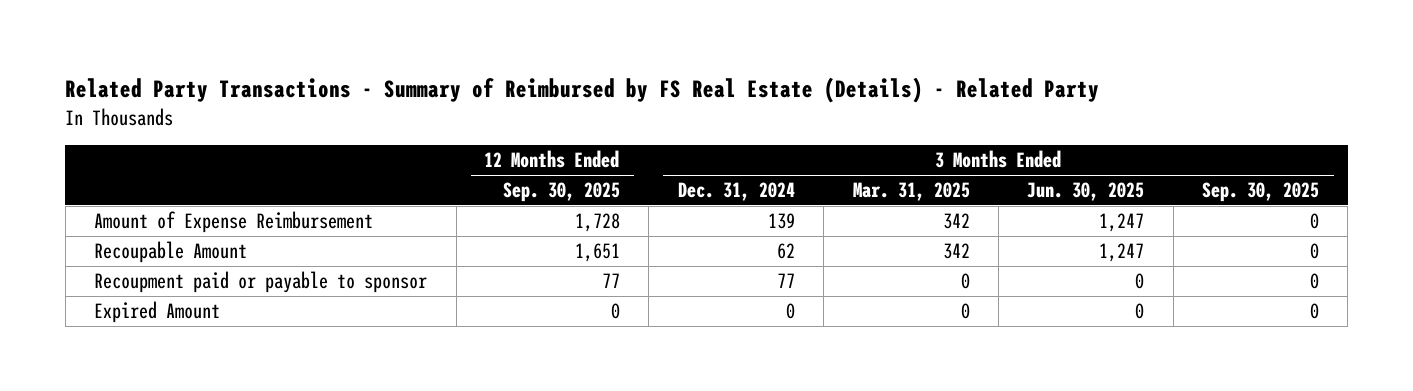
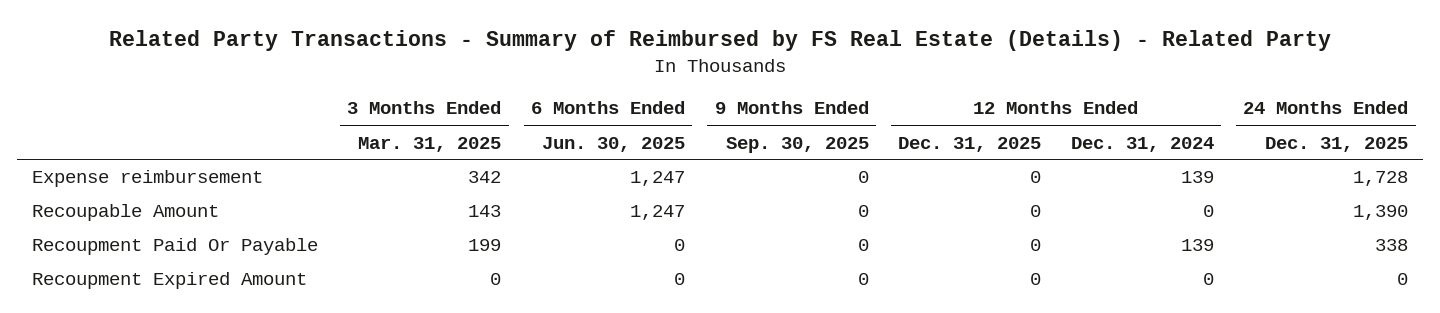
- | 12 Months Ended Sep. 30, 2025 | 3 Months Ended Dec. 31, 2024 | 3 Months Ended Mar. 31, 2025 | 3 Months Ended Jun. 30, 2025 | 3 Months Ended Sep. 30, 2025
+ | 3 Months Ended Mar. 31, 2025 | 6 Months Ended Jun. 30, 2025 | 9 Months Ended Sep. 30, 2025 | 12 Months Ended Dec. 31, 2025 | 12 Months Ended Dec. 31, 2024 | 24 Months Ended Dec. 31, 2025
- Amount of Expense Reimbursement | 1,728 | 139 | 342 | 1,247 | 0
- Recoupable Amount | 1,651 | 62 | 342 | 1,247 | 0
- Recoupment paid or payable to sponsor | 77 | 77 | 0 | 0 | 0
- Expired Amount | 0 | 0 | 0 | 0 | 0
+ Expense reimbursement | 342 | 1,247 | 0 | 0 | 139 | 1,728
+ Recoupable Amount | 143 | 1,247 | 0 | 0 | 0 | 1,390
+ Recoupment Paid Or Payable | 199 | 0 | 0 | 0 | 139 | 338
+ Recoupment Expired Amount | 0 | 0 | 0 | 0 | 0 | 0

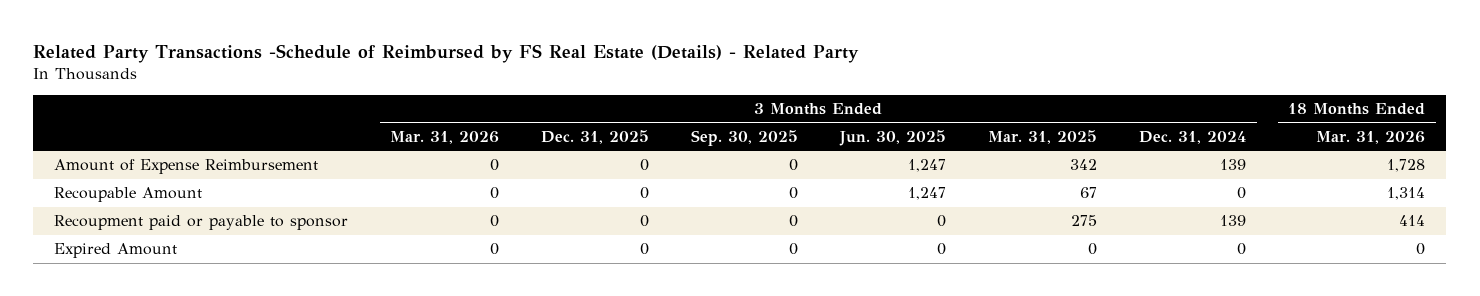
- Related Party Transactions - Summary of Reimbursed by FS Real Estate (Details) - Related Party
+ Related Party Transactions -Schedule of Reimbursed by FS Real Estate (Details) - Related Party
- | 3 Months Ended Mar. 31, 2025 | 6 Months Ended Jun. 30, 2025 | 9 Months Ended Sep. 30, 2025 | 12 Months Ended Dec. 31, 2025 | 12 Months Ended Dec. 31, 2024 | 24 Months Ended Dec. 31, 2025
+ | 3 Months Ended Mar. 31, 2026 | 3 Months Ended Dec. 31, 2025 | 3 Months Ended Sep. 30, 2025 | 3 Months Ended Jun. 30, 2025 | 3 Months Ended Mar. 31, 2025 | 3 Months Ended Dec. 31, 2024 | 18 Months Ended Mar. 31, 2026
- Expense reimbursement | 342 | 1,247 | 0 | 0 | 139 | 1,728
- Recoupable Amount | 143 | 1,247 | 0 | 0 | 0 | 1,390
- Recoupment Paid Or Payable | 199 | 0 | 0 | 0 | 139 | 338
- Recoupment Expired Amount | 0 | 0 | 0 | 0 | 0 | 0
+ Amount of Expense Reimbursement | 0 | 0 | 0 | 1,247 | 342 | 139 | 1,728
+ Recoupable Amount | 0 | 0 | 0 | 1,247 | 67 | 0 | 1,314
+ Recoupment paid or payable to sponsor | 0 | 0 | 0 | 0 | 275 | 139 | 414
+ Expired Amount | 0 | 0 | 0 | 0 | 0 | 0 | 0

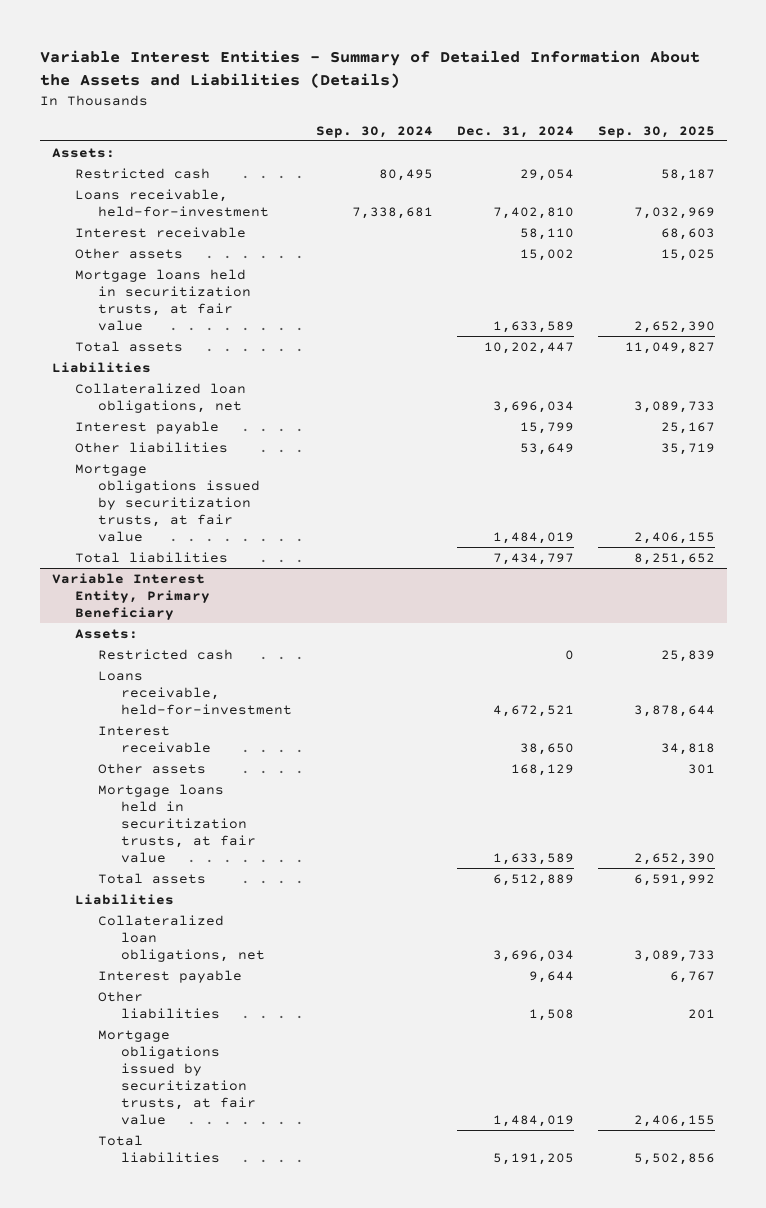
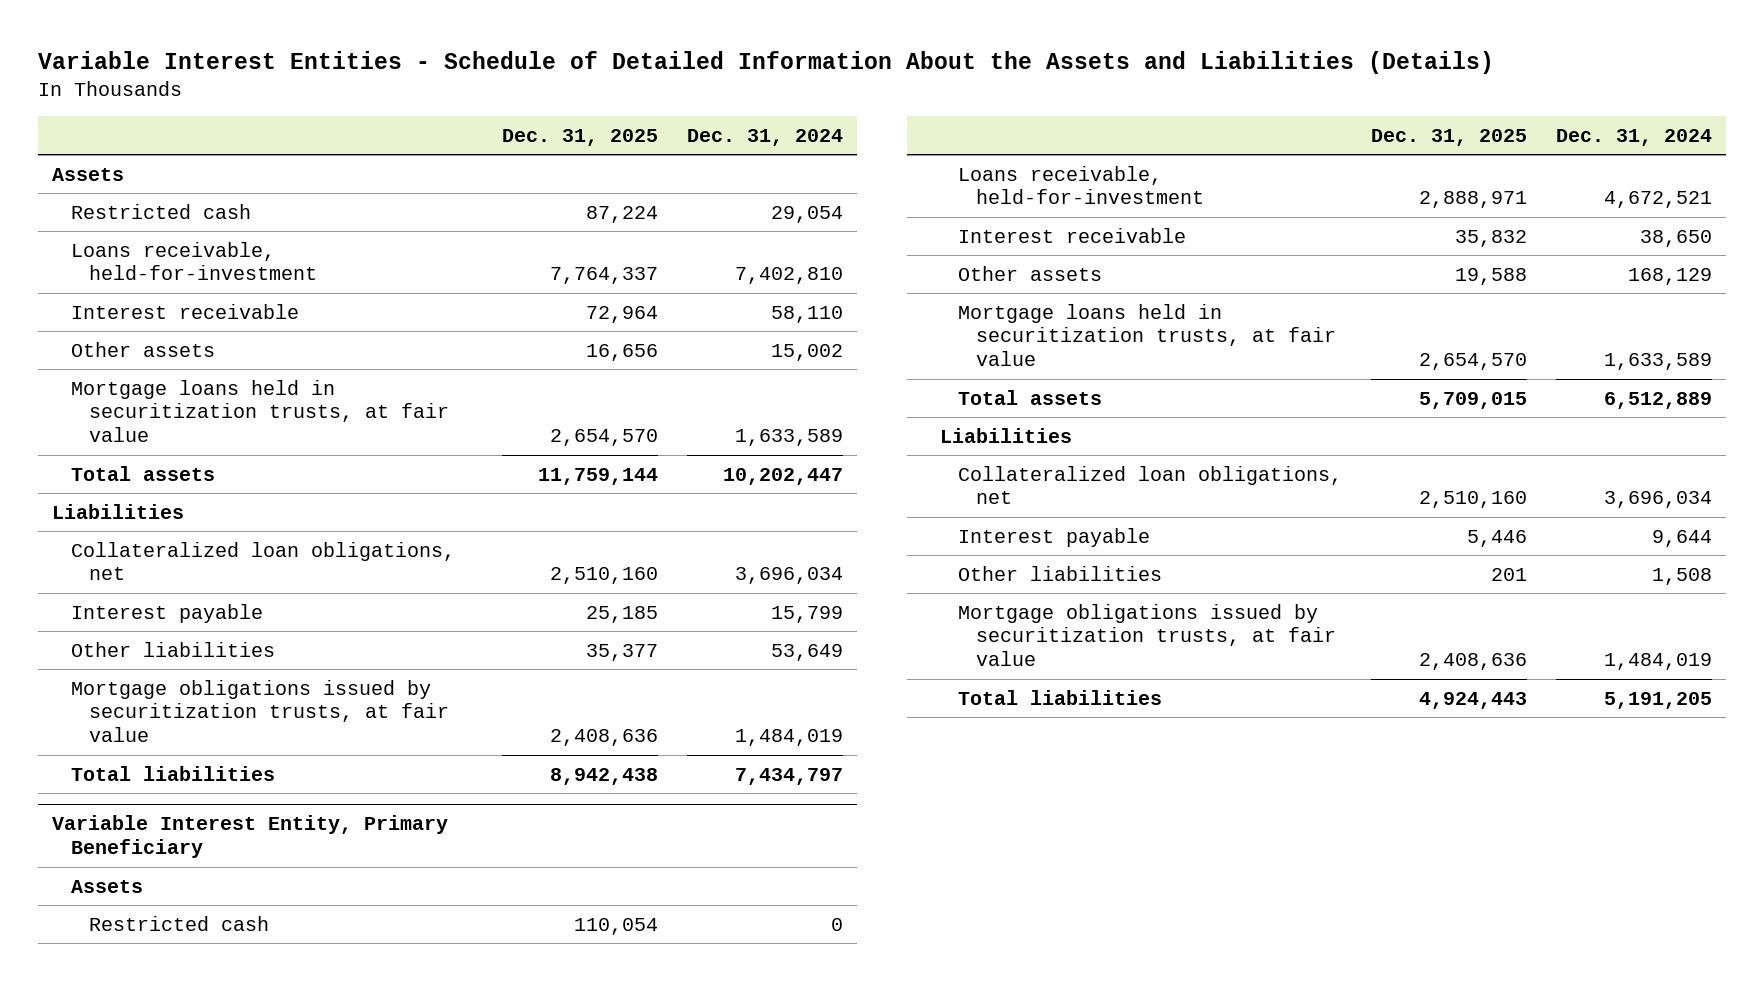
- Variable Interest Entities - Summary of Detailed Information About the Assets and Liabilities (Details)
+ Variable Interest Entities - Schedule of Detailed Information About the Assets and Liabilities (Details)
- | Sep. 30, 2024 | Dec. 31, 2024 | Sep. 30, 2025
+ | Dec. 31, 2025 | Dec. 31, 2024
- Assets:
+ Assets
@ Variable Interest Entity, Primary Beneficiary
- Assets:
+ Assets

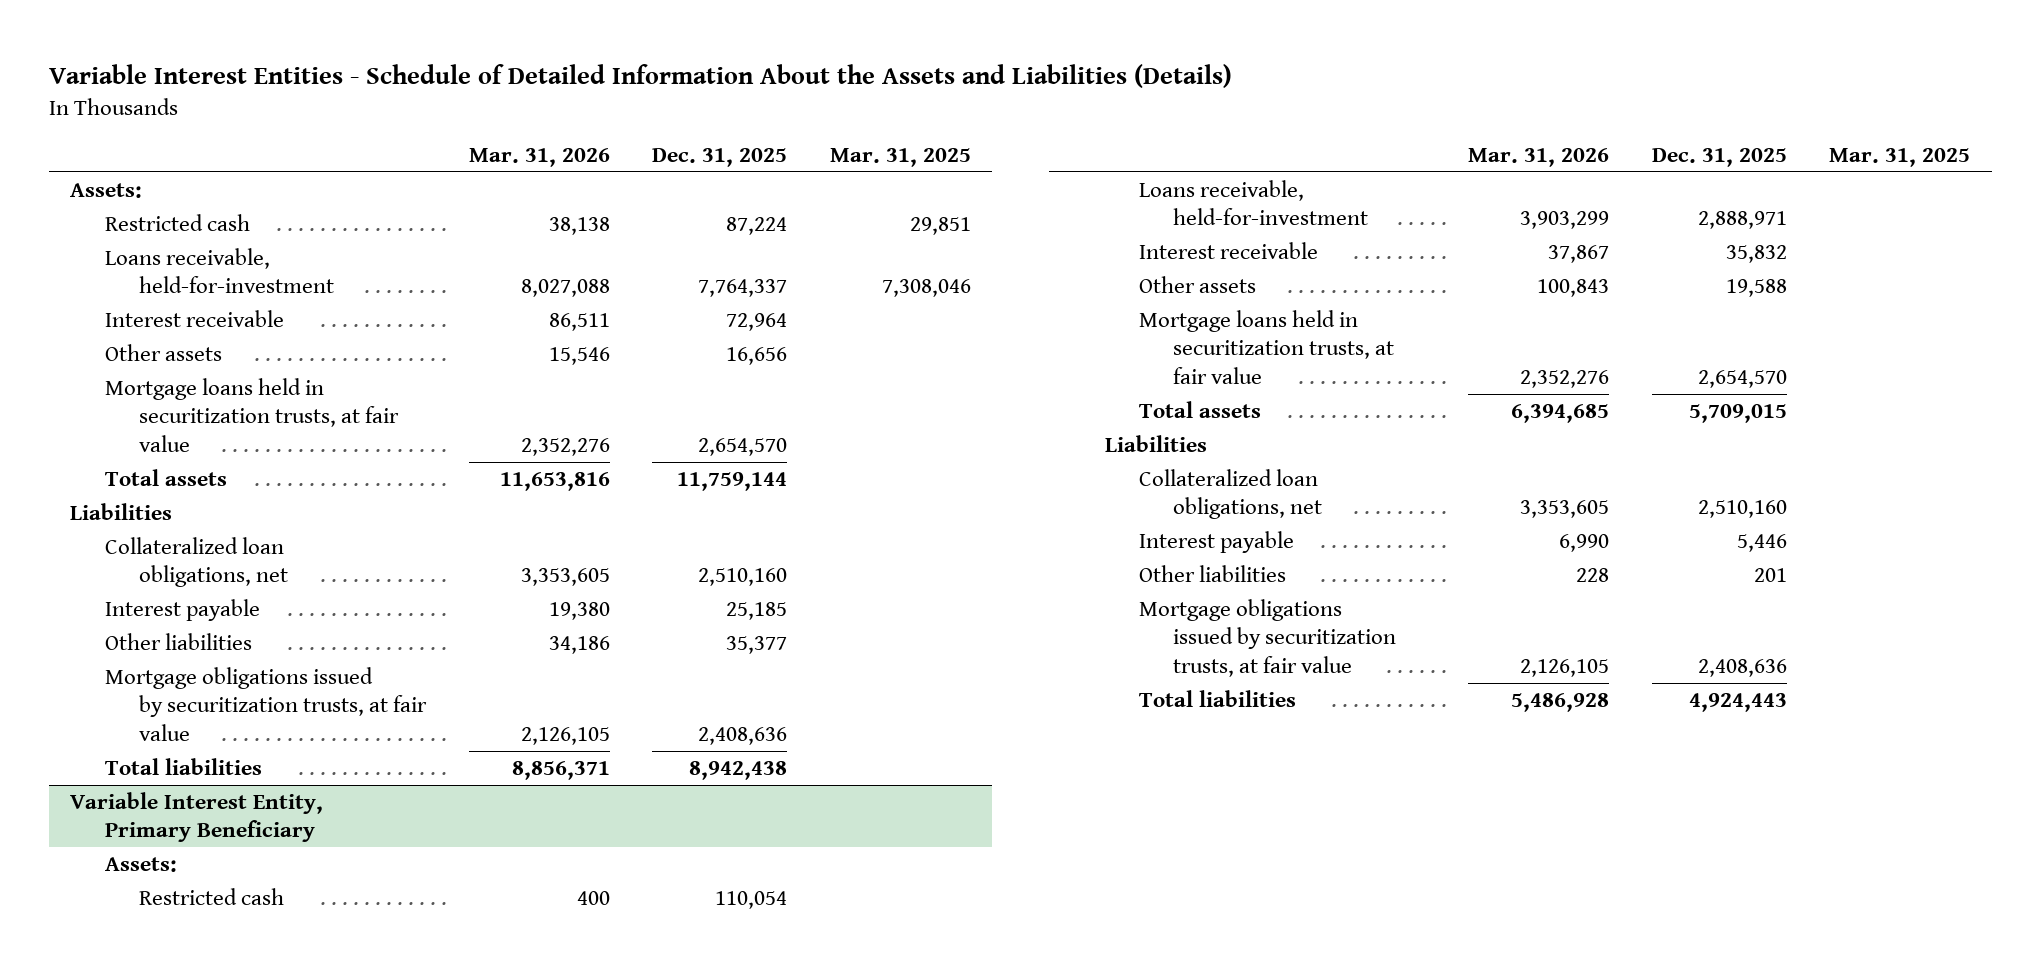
- | Dec. 31, 2025 | Dec. 31, 2024
+ | Mar. 31, 2026 | Dec. 31, 2025 | Mar. 31, 2025
- Assets
+ Assets:
@ Variable Interest Entity, Primary Beneficiary
- Assets
+ Assets:

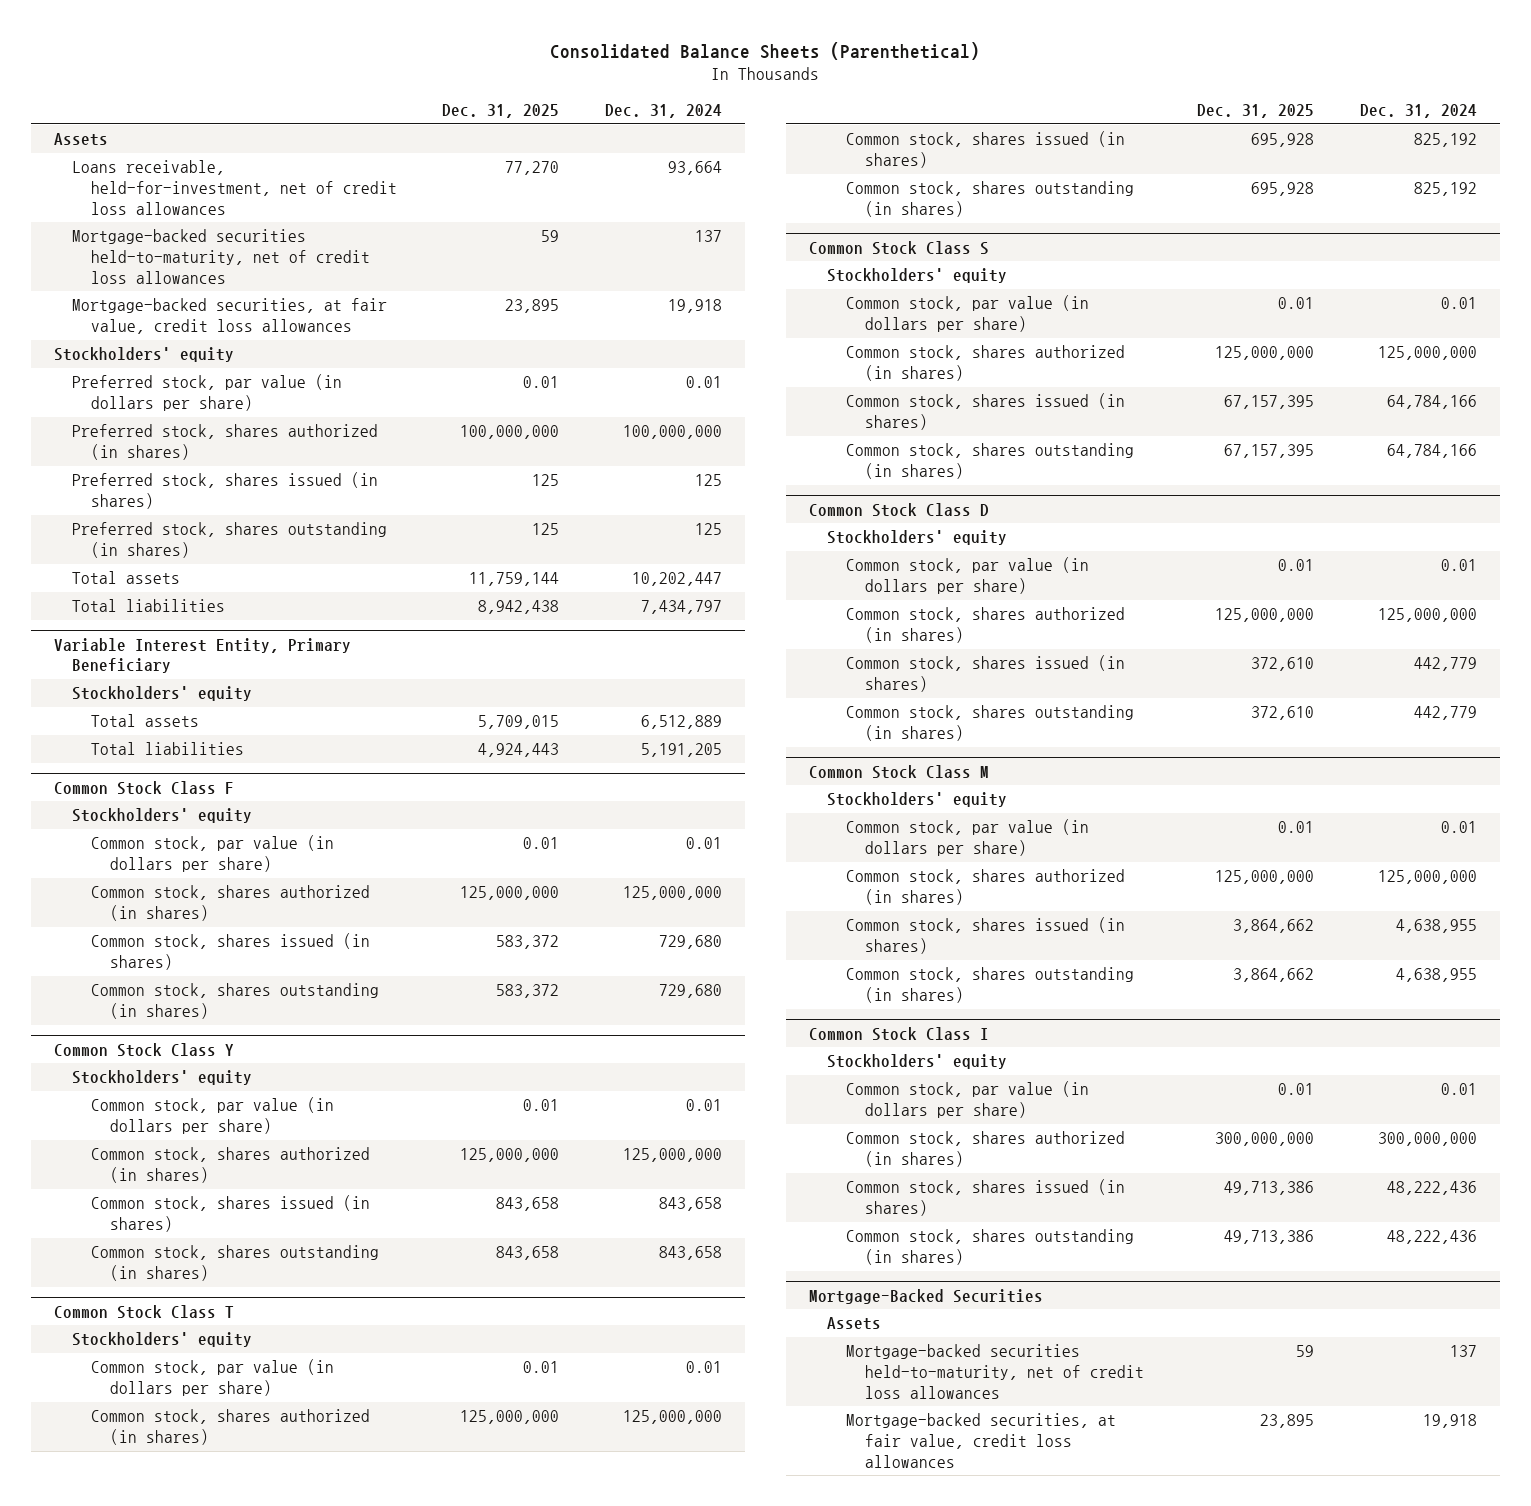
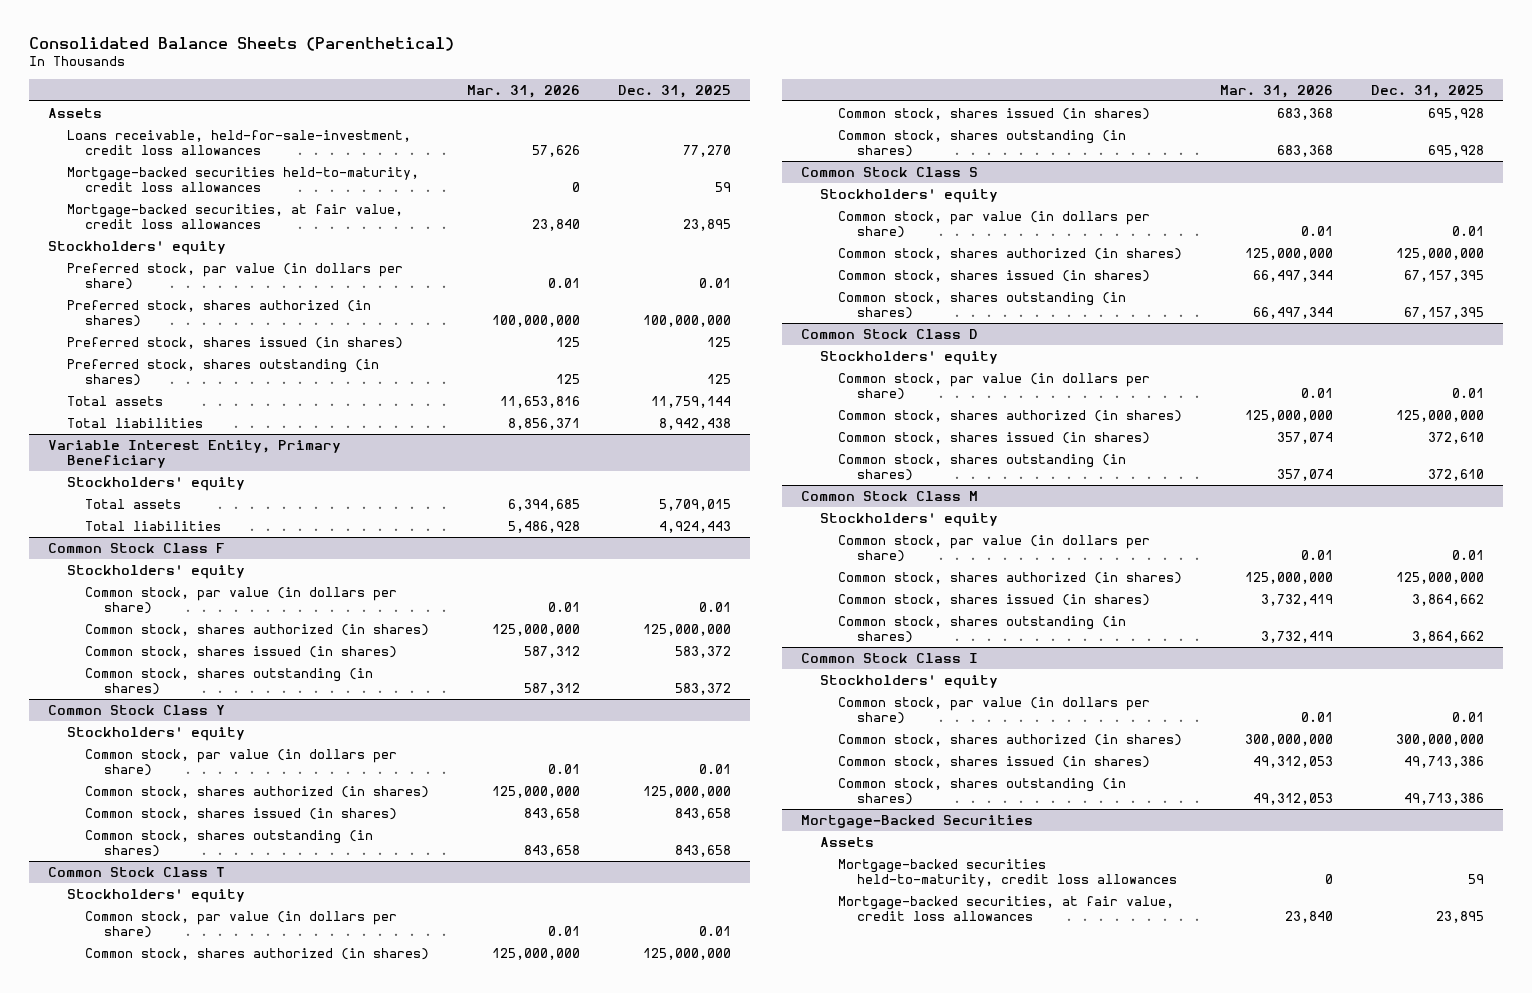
- | Dec. 31, 2025 | Dec. 31, 2024
+ | Mar. 31, 2026 | Dec. 31, 2025
- Loans receivable, held-for-investment, net of credit loss allowances | 77,270 | 93,664
- Mortgage-backed securities held-to-maturity, net of credit loss allowances | 59 | 137
+ Loans receivable, held-for-sale-investment, credit loss allowances | 57,626 | 77,270
+ Mortgage-backed securities held-to-maturity, credit loss allowances | 0 | 59
@ Mortgage-Backed Securities
- Mortgage-backed securities held-to-maturity, net of credit loss allowances | 59 | 137
+ Mortgage-backed securities held-to-maturity, credit loss allowances | 0 | 59

